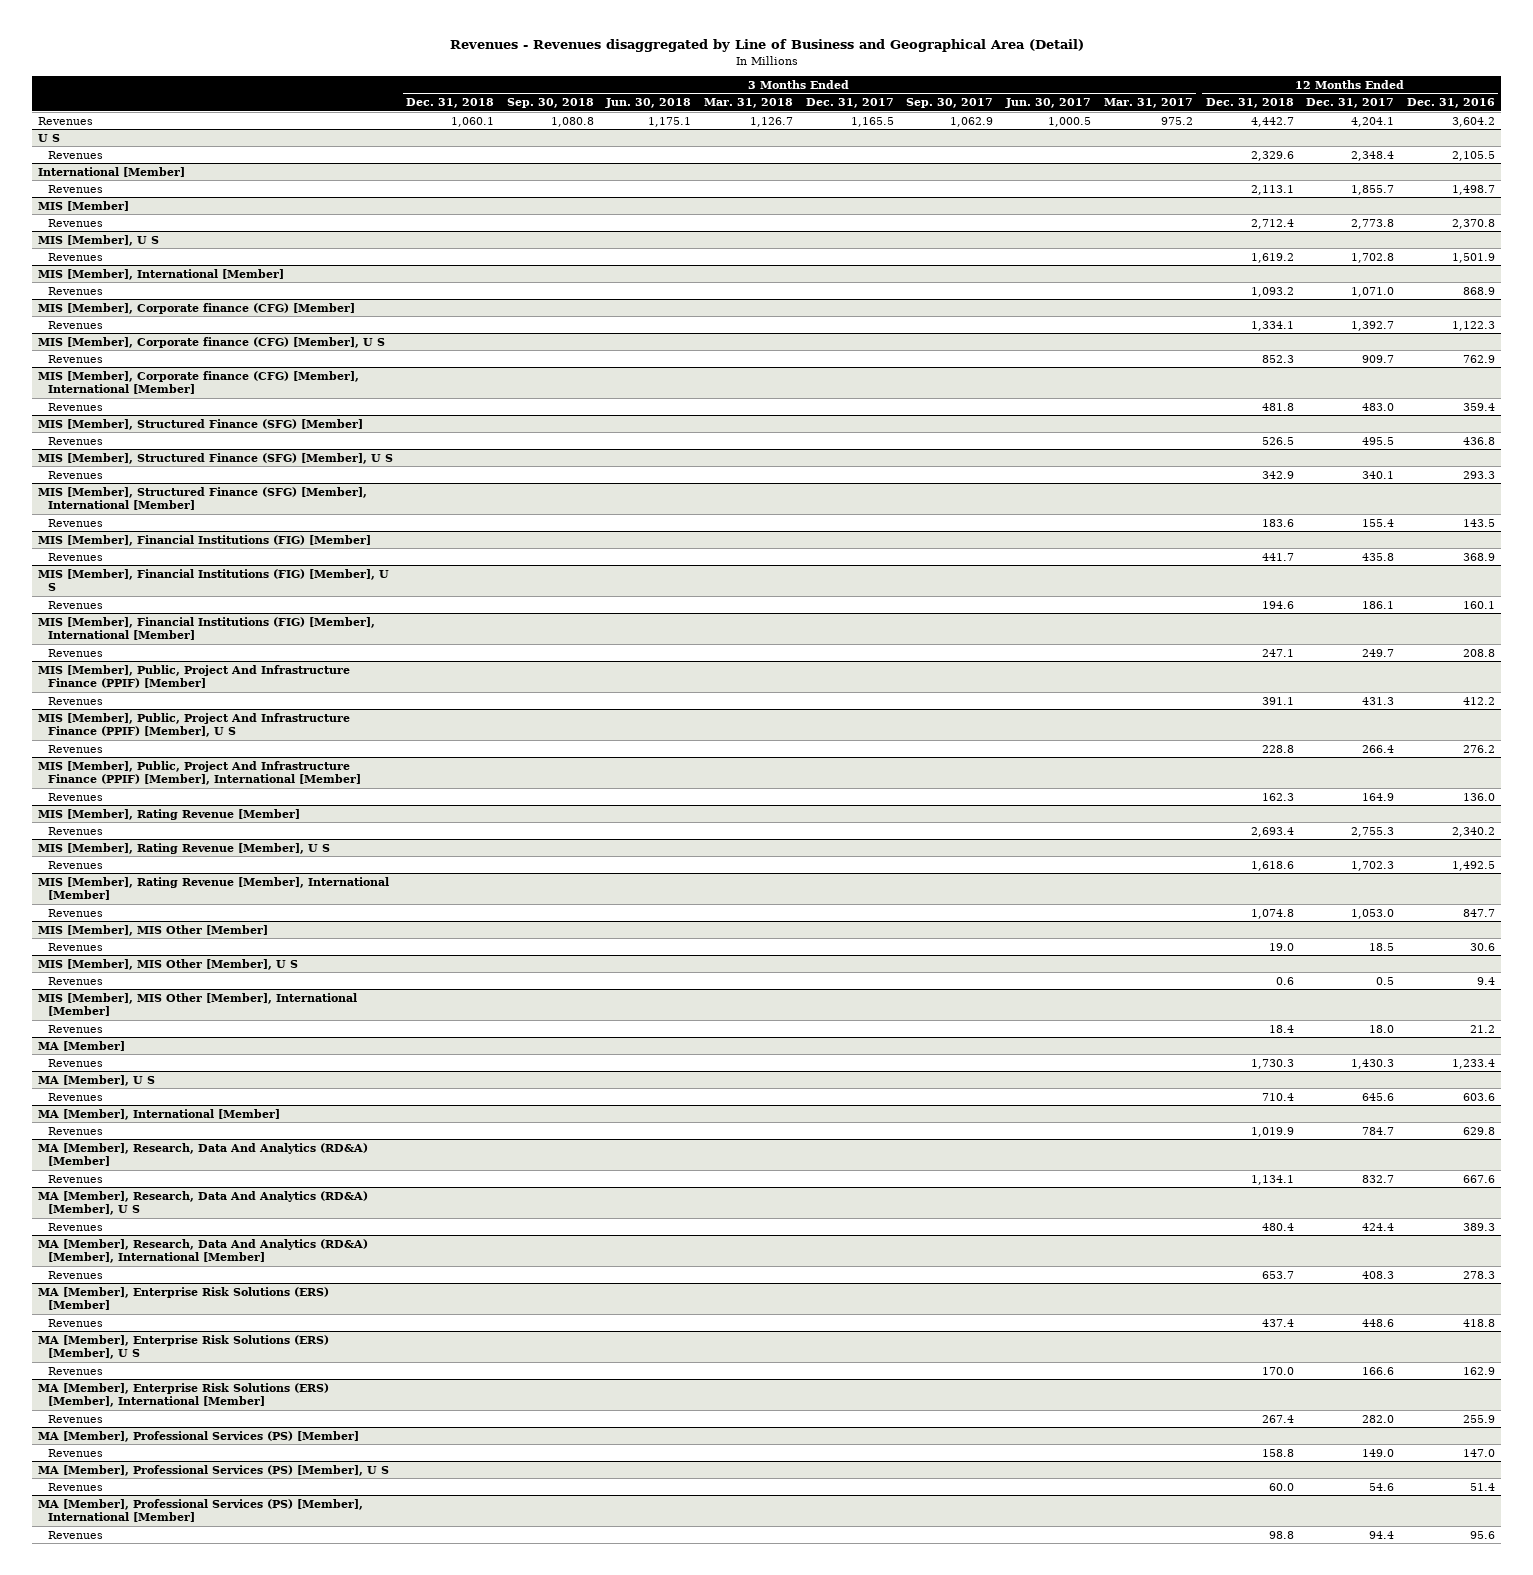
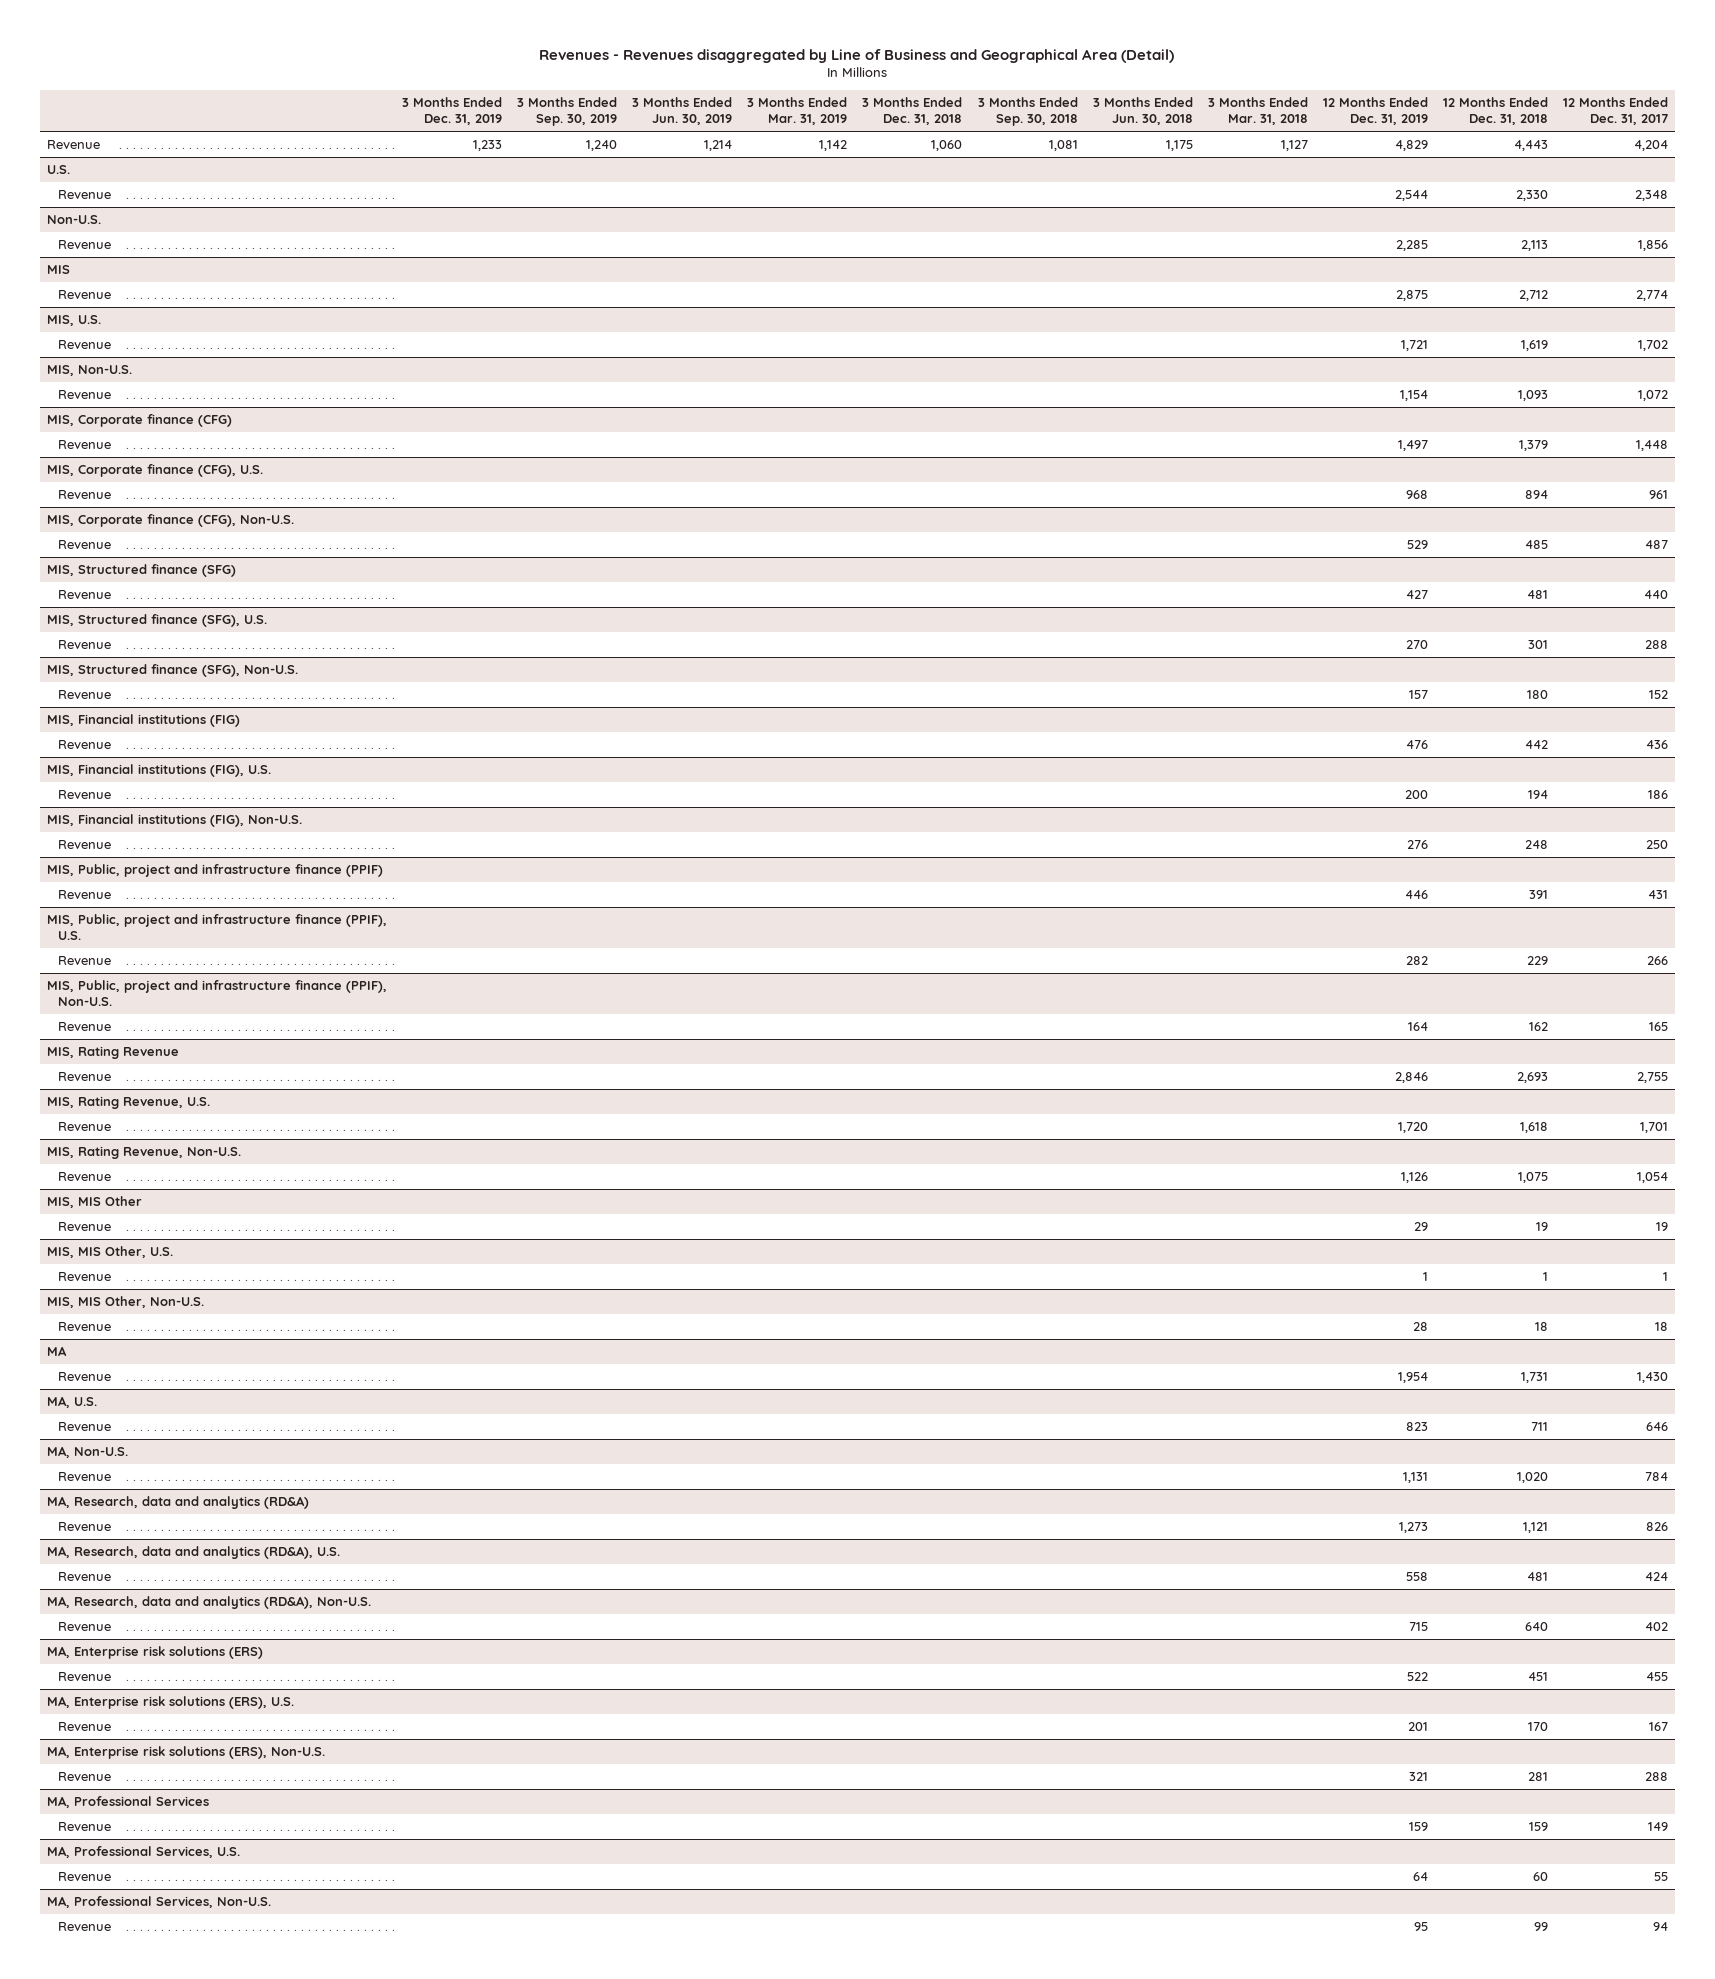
- | 3 Months Ended Dec. 31, 2018 | 3 Months Ended Sep. 30, 2018 | 3 Months Ended Jun. 30, 2018 | 3 Months Ended Mar. 31, 2018 | 3 Months Ended Dec. 31, 2017 | 3 Months Ended Sep. 30, 2017 | 3 Months Ended Jun. 30, 2017 | 3 Months Ended Mar. 31, 2017 | 12 Months Ended Dec. 31, 2018 | 12 Months Ended Dec. 31, 2017 | 12 Months Ended Dec. 31, 2016
+ | 3 Months Ended Dec. 31, 2019 | 3 Months Ended Sep. 30, 2019 | 3 Months Ended Jun. 30, 2019 | 3 Months Ended Mar. 31, 2019 | 3 Months Ended Dec. 31, 2018 | 3 Months Ended Sep. 30, 2018 | 3 Months Ended Jun. 30, 2018 | 3 Months Ended Mar. 31, 2018 | 12 Months Ended Dec. 31, 2019 | 12 Months Ended Dec. 31, 2018 | 12 Months Ended Dec. 31, 2017
- Revenues | 1,060.1 | 1,080.8 | 1,175.1 | 1,126.7 | 1,165.5 | 1,062.9 | 1,000.5 | 975.2 | 4,442.7 | 4,204.1 | 3,604.2
- U S
- Revenues | | | | | | | | | 2,329.6 | 2,348.4 | 2,105.5
- International [Member]
- Revenues | | | | | | | | | 2,113.1 | 1,855.7 | 1,498.7
- MIS [Member]
- Revenues | | | | | | | | | 2,712.4 | 2,773.8 | 2,370.8
- MIS [Member], U S
- Revenues | | | | | | | | | 1,619.2 | 1,702.8 | 1,501.9
- MIS [Member], International [Member]
- Revenues | | | | | | | | | 1,093.2 | 1,071.0 | 868.9
- MIS [Member], Corporate finance (CFG) [Member]
- Revenues | | | | | | | | | 1,334.1 | 1,392.7 | 1,122.3
- MIS [Member], Corporate finance (CFG) [Member], U S
- Revenues | | | | | | | | | 852.3 | 909.7 | 762.9
- MIS [Member], Corporate finance (CFG) [Member], International [Member]
- Revenues | | | | | | | | | 481.8 | 483.0 | 359.4
- MIS [Member], Structured Finance (SFG) [Member]
- Revenues | | | | | | | | | 526.5 | 495.5 | 436.8
- MIS [Member], Structured Finance (SFG) [Member], U S
- Revenues | | | | | | | | | 342.9 | 340.1 | 293.3
- MIS [Member], Structured Finance (SFG) [Member], International [Member]
- Revenues | | | | | | | | | 183.6 | 155.4 | 143.5
- MIS [Member], Financial Institutions (FIG) [Member]
- Revenues | | | | | | | | | 441.7 | 435.8 | 368.9
- MIS [Member], Financial Institutions (FIG) [Member], U S
- Revenues | | | | | | | | | 194.6 | 186.1 | 160.1
- MIS [Member], Financial Institutions (FIG) [Member], International [Member]
- Revenues | | | | | | | | | 247.1 | 249.7 | 208.8
- MIS [Member], Public, Project And Infrastructure Finance (PPIF) [Member]
- Revenues | | | | | | | | | 391.1 | 431.3 | 412.2
- MIS [Member], Public, Project And Infrastructure Finance (PPIF) [Member], U S
- Revenues | | | | | | | | | 228.8 | 266.4 | 276.2
- MIS [Member], Public, Project And Infrastructure Finance (PPIF) [Member], International [Member]
- Revenues | | | | | | | | | 162.3 | 164.9 | 136.0
- MIS [Member], Rating Revenue [Member]
- Revenues | | | | | | | | | 2,693.4 | 2,755.3 | 2,340.2
- MIS [Member], Rating Revenue [Member], U S
- Revenues | | | | | | | | | 1,618.6 | 1,702.3 | 1,492.5
- MIS [Member], Rating Revenue [Member], International [Member]
- Revenues | | | | | | | | | 1,074.8 | 1,053.0 | 847.7
- MIS [Member], MIS Other [Member]
- Revenues | | | | | | | | | 19.0 | 18.5 | 30.6
- MIS [Member], MIS Other [Member], U S
- Revenues | | | | | | | | | 0.6 | 0.5 | 9.4
- MIS [Member], MIS Other [Member], International [Member]
- Revenues | | | | | | | | | 18.4 | 18.0 | 21.2
- MA [Member]
- Revenues | | | | | | | | | 1,730.3 | 1,430.3 | 1,233.4
- MA [Member], U S
- Revenues | | | | | | | | | 710.4 | 645.6 | 603.6
- MA [Member], International [Member]
- Revenues | | | | | | | | | 1,019.9 | 784.7 | 629.8
- MA [Member], Research, Data And Analytics (RD&A) [Member]
- Revenues | | | | | | | | | 1,134.1 | 832.7 | 667.6
- MA [Member], Research, Data And Analytics (RD&A) [Member], U S
- Revenues | | | | | | | | | 480.4 | 424.4 | 389.3
- MA [Member], Research, Data And Analytics (RD&A) [Member], International [Member]
- Revenues | | | | | | | | | 653.7 | 408.3 | 278.3
- MA [Member], Enterprise Risk Solutions (ERS) [Member]
- Revenues | | | | | | | | | 437.4 | 448.6 | 418.8
- MA [Member], Enterprise Risk Solutions (ERS) [Member], U S
- Revenues | | | | | | | | | 170.0 | 166.6 | 162.9
- MA [Member], Enterprise Risk Solutions (ERS) [Member], International [Member]
- Revenues | | | | | | | | | 267.4 | 282.0 | 255.9
- MA [Member], Professional Services (PS) [Member]
- Revenues | | | | | | | | | 158.8 | 149.0 | 147.0
- MA [Member], Professional Services (PS) [Member], U S
- Revenues | | | | | | | | | 60.0 | 54.6 | 51.4
- MA [Member], Professional Services (PS) [Member], International [Member]
- Revenues | | | | | | | | | 98.8 | 94.4 | 95.6
+ Revenue | 1,233 | 1,240 | 1,214 | 1,142 | 1,060 | 1,081 | 1,175 | 1,127 | 4,829 | 4,443 | 4,204
+ U.S.
+ Revenue | | | | | | | | | 2,544 | 2,330 | 2,348
+ Non-U.S.
+ Revenue | | | | | | | | | 2,285 | 2,113 | 1,856
+ MIS
+ Revenue | | | | | | | | | 2,875 | 2,712 | 2,774
+ MIS, U.S.
+ Revenue | | | | | | | | | 1,721 | 1,619 | 1,702
+ MIS, Non-U.S.
+ Revenue | | | | | | | | | 1,154 | 1,093 | 1,072
+ MIS, Corporate finance (CFG)
+ Revenue | | | | | | | | | 1,497 | 1,379 | 1,448
+ MIS, Corporate finance (CFG), U.S.
+ Revenue | | | | | | | | | 968 | 894 | 961
+ MIS, Corporate finance (CFG), Non-U.S.
+ Revenue | | | | | | | | | 529 | 485 | 487
+ MIS, Structured finance (SFG)
+ Revenue | | | | | | | | | 427 | 481 | 440
+ MIS, Structured finance (SFG), U.S.
+ Revenue | | | | | | | | | 270 | 301 | 288
+ MIS, Structured finance (SFG), Non-U.S.
+ Revenue | | | | | | | | | 157 | 180 | 152
+ MIS, Financial institutions (FIG)
+ Revenue | | | | | | | | | 476 | 442 | 436
+ MIS, Financial institutions (FIG), U.S.
+ Revenue | | | | | | | | | 200 | 194 | 186
+ MIS, Financial institutions (FIG), Non-U.S.
+ Revenue | | | | | | | | | 276 | 248 | 250
+ MIS, Public, project and infrastructure finance (PPIF)
+ Revenue | | | | | | | | | 446 | 391 | 431
+ MIS, Public, project and infrastructure finance (PPIF), U.S.
+ Revenue | | | | | | | | | 282 | 229 | 266
+ MIS, Public, project and infrastructure finance (PPIF), Non-U.S.
+ Revenue | | | | | | | | | 164 | 162 | 165
+ MIS, Rating Revenue
+ Revenue | | | | | | | | | 2,846 | 2,693 | 2,755
+ MIS, Rating Revenue, U.S.
+ Revenue | | | | | | | | | 1,720 | 1,618 | 1,701
+ MIS, Rating Revenue, Non-U.S.
+ Revenue | | | | | | | | | 1,126 | 1,075 | 1,054
+ MIS, MIS Other
+ Revenue | | | | | | | | | 29 | 19 | 19
+ MIS, MIS Other, U.S.
+ Revenue | | | | | | | | | 1 | 1 | 1
+ MIS, MIS Other, Non-U.S.
+ Revenue | | | | | | | | | 28 | 18 | 18
+ MA
+ Revenue | | | | | | | | | 1,954 | 1,731 | 1,430
+ MA, U.S.
+ Revenue | | | | | | | | | 823 | 711 | 646
+ MA, Non-U.S.
+ Revenue | | | | | | | | | 1,131 | 1,020 | 784
+ MA, Research, data and analytics (RD&A)
+ Revenue | | | | | | | | | 1,273 | 1,121 | 826
+ MA, Research, data and analytics (RD&A), U.S.
+ Revenue | | | | | | | | | 558 | 481 | 424
+ MA, Research, data and analytics (RD&A), Non-U.S.
+ Revenue | | | | | | | | | 715 | 640 | 402
+ MA, Enterprise risk solutions (ERS)
+ Revenue | | | | | | | | | 522 | 451 | 455
+ MA, Enterprise risk solutions (ERS), U.S.
+ Revenue | | | | | | | | | 201 | 170 | 167
+ MA, Enterprise risk solutions (ERS), Non-U.S.
+ Revenue | | | | | | | | | 321 | 281 | 288
+ MA, Professional Services
+ Revenue | | | | | | | | | 159 | 159 | 149
+ MA, Professional Services, U.S.
+ Revenue | | | | | | | | | 64 | 60 | 55
+ MA, Professional Services, Non-U.S.
+ Revenue | | | | | | | | | 95 | 99 | 94

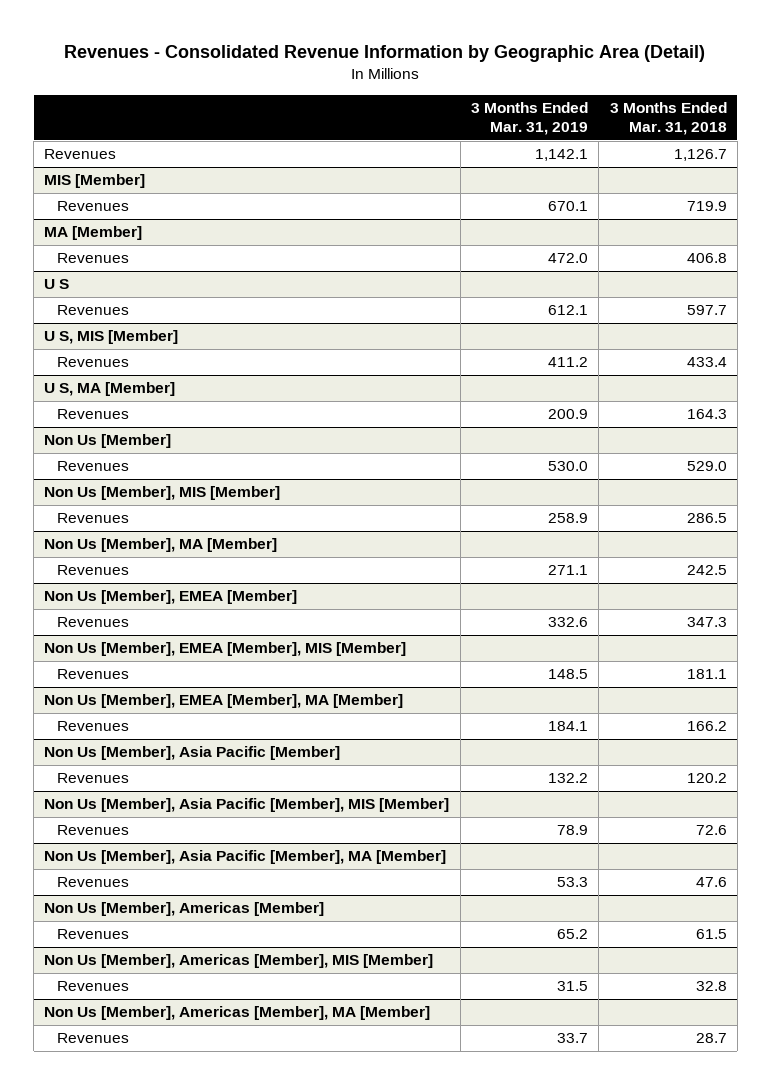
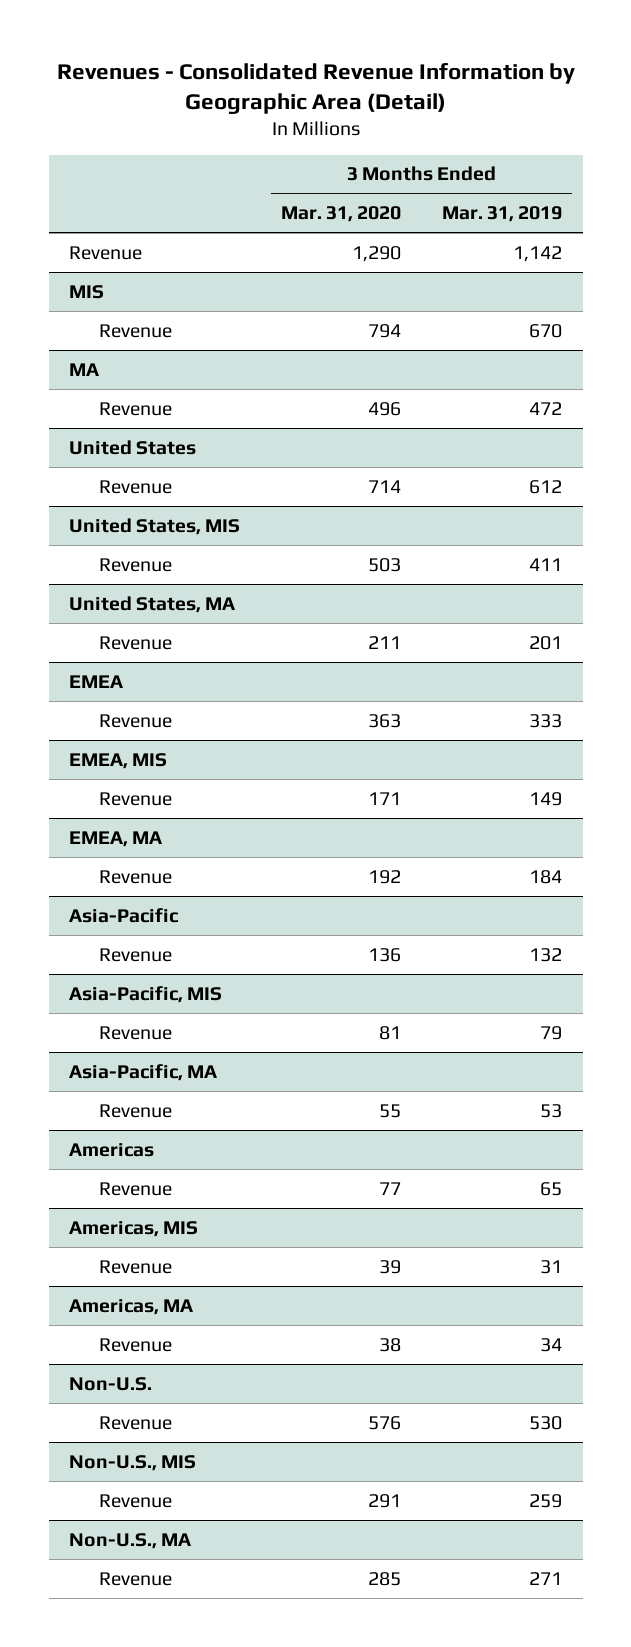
- | 3 Months Ended Mar. 31, 2019 | 3 Months Ended Mar. 31, 2018
+ | 3 Months Ended Mar. 31, 2020 | 3 Months Ended Mar. 31, 2019
- Revenues | 1,142.1 | 1,126.7
- MIS [Member]
- Revenues | 670.1 | 719.9
- MA [Member]
- Revenues | 472.0 | 406.8
- U S
- Revenues | 612.1 | 597.7
- U S, MIS [Member]
- Revenues | 411.2 | 433.4
- U S, MA [Member]
- Revenues | 200.9 | 164.3
- Non Us [Member]
- Revenues | 530.0 | 529.0
- Non Us [Member], MIS [Member]
- Revenues | 258.9 | 286.5
- Non Us [Member], MA [Member]
- Revenues | 271.1 | 242.5
- Non Us [Member], EMEA [Member]
- Revenues | 332.6 | 347.3
- Non Us [Member], EMEA [Member], MIS [Member]
- Revenues | 148.5 | 181.1
- Non Us [Member], EMEA [Member], MA [Member]
- Revenues | 184.1 | 166.2
- Non Us [Member], Asia Pacific [Member]
- Revenues | 132.2 | 120.2
- Non Us [Member], Asia Pacific [Member], MIS [Member]
- Revenues | 78.9 | 72.6
- Non Us [Member], Asia Pacific [Member], MA [Member]
- Revenues | 53.3 | 47.6
- Non Us [Member], Americas [Member]
- Revenues | 65.2 | 61.5
- Non Us [Member], Americas [Member], MIS [Member]
- Revenues | 31.5 | 32.8
- Non Us [Member], Americas [Member], MA [Member]
- Revenues | 33.7 | 28.7
+ Revenue | 1,290 | 1,142
+ MIS
+ Revenue | 794 | 670
+ MA
+ Revenue | 496 | 472
+ United States
+ Revenue | 714 | 612
+ United States, MIS
+ Revenue | 503 | 411
+ United States, MA
+ Revenue | 211 | 201
+ EMEA
+ Revenue | 363 | 333
+ EMEA, MIS
+ Revenue | 171 | 149
+ EMEA, MA
+ Revenue | 192 | 184
+ Asia-Pacific
+ Revenue | 136 | 132
+ Asia-Pacific, MIS
+ Revenue | 81 | 79
+ Asia-Pacific, MA
+ Revenue | 55 | 53
+ Americas
+ Revenue | 77 | 65
+ Americas, MIS
+ Revenue | 39 | 31
+ Americas, MA
+ Revenue | 38 | 34
+ Non-U.S.
+ Revenue | 576 | 530
+ Non-U.S., MIS
+ Revenue | 291 | 259
+ Non-U.S., MA
+ Revenue | 285 | 271

